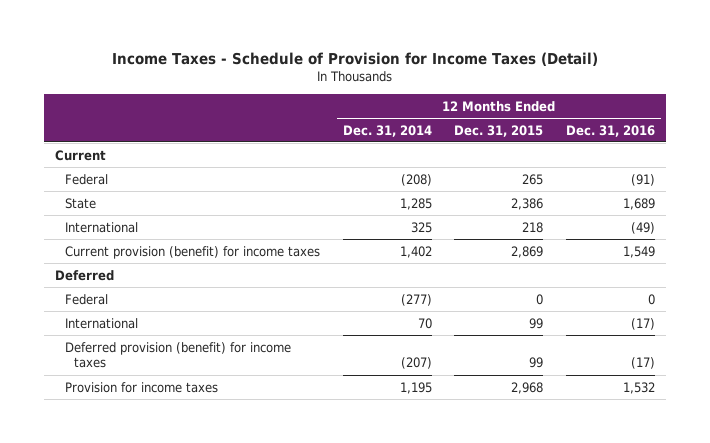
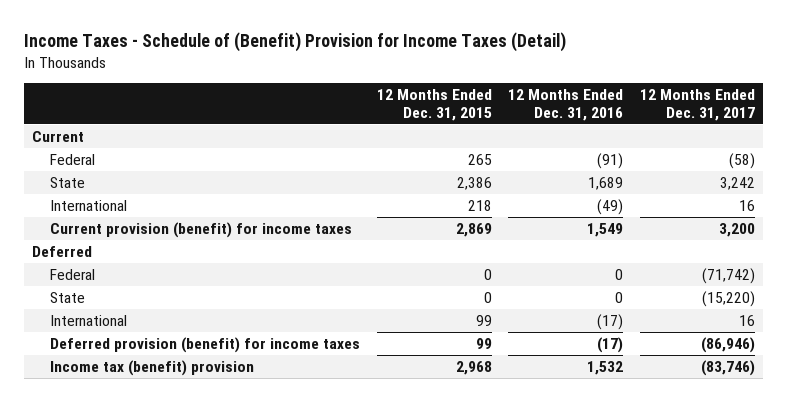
- Income Taxes - Schedule of Provision for Income Taxes (Detail)
+ Income Taxes - Schedule of (Benefit) Provision for Income Taxes (Detail)
- | 12 Months Ended Dec. 31, 2014 | 12 Months Ended Dec. 31, 2015 | 12 Months Ended Dec. 31, 2016
+ | 12 Months Ended Dec. 31, 2015 | 12 Months Ended Dec. 31, 2016 | 12 Months Ended Dec. 31, 2017
+ State | 0 | 0 | (15,220)
- Provision for income taxes | 1,195 | 2,968 | 1,532
+ Income tax (benefit) provision | 2,968 | 1,532 | (83,746)

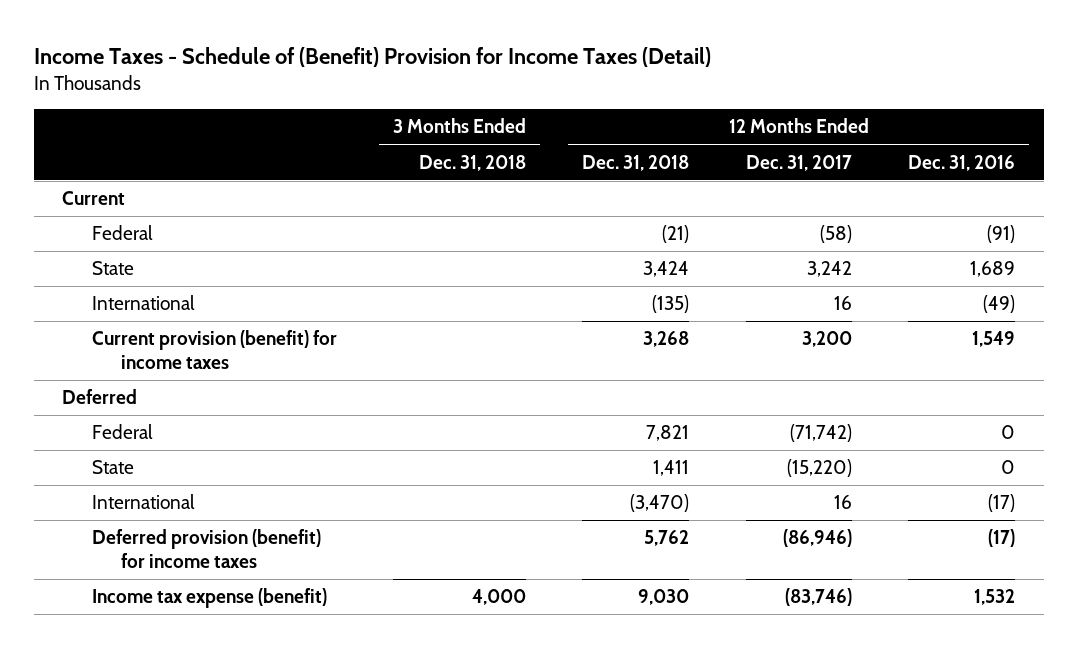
- | 12 Months Ended Dec. 31, 2015 | 12 Months Ended Dec. 31, 2016 | 12 Months Ended Dec. 31, 2017
+ | 3 Months Ended Dec. 31, 2018 | 12 Months Ended Dec. 31, 2018 | 12 Months Ended Dec. 31, 2017 | 12 Months Ended Dec. 31, 2016
- Income tax (benefit) provision | 2,968 | 1,532 | (83,746)
+ Income tax expense (benefit) | 4,000 | 9,030 | (83,746) | 1,532

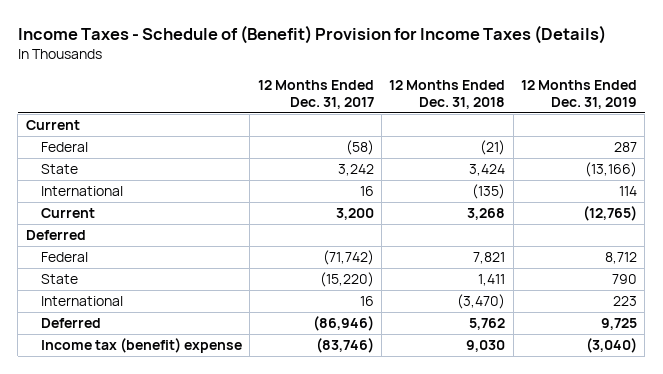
- Income Taxes - Schedule of (Benefit) Provision for Income Taxes (Detail)
+ Income Taxes - Schedule of (Benefit) Provision for Income Taxes (Details)
- | 3 Months Ended Dec. 31, 2018 | 12 Months Ended Dec. 31, 2018 | 12 Months Ended Dec. 31, 2017 | 12 Months Ended Dec. 31, 2016
+ | 12 Months Ended Dec. 31, 2017 | 12 Months Ended Dec. 31, 2018 | 12 Months Ended Dec. 31, 2019
- Current provision (benefit) for income taxes | | 3,268 | 3,200 | 1,549
+ Current | 3,200 | 3,268 | (12,765)
- Deferred provision (benefit) for income taxes | | 5,762 | (86,946) | (17)
- Income tax expense (benefit) | 4,000 | 9,030 | (83,746) | 1,532
+ Deferred | (86,946) | 5,762 | 9,725
+ Income tax (benefit) expense | (83,746) | 9,030 | (3,040)

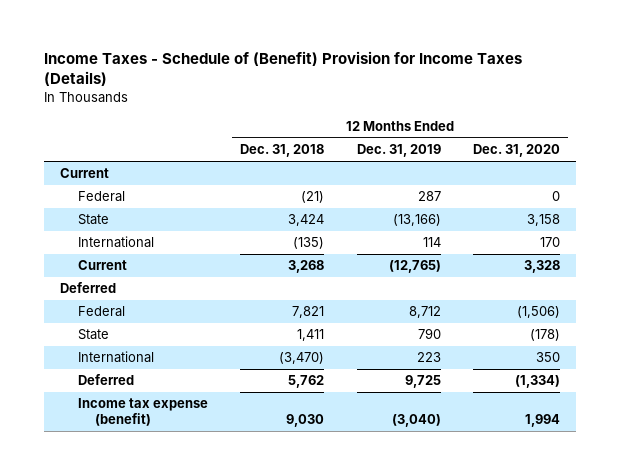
- | 12 Months Ended Dec. 31, 2017 | 12 Months Ended Dec. 31, 2018 | 12 Months Ended Dec. 31, 2019
+ | 12 Months Ended Dec. 31, 2018 | 12 Months Ended Dec. 31, 2019 | 12 Months Ended Dec. 31, 2020
- Income tax (benefit) expense | (83,746) | 9,030 | (3,040)
+ Income tax expense (benefit) | 9,030 | (3,040) | 1,994

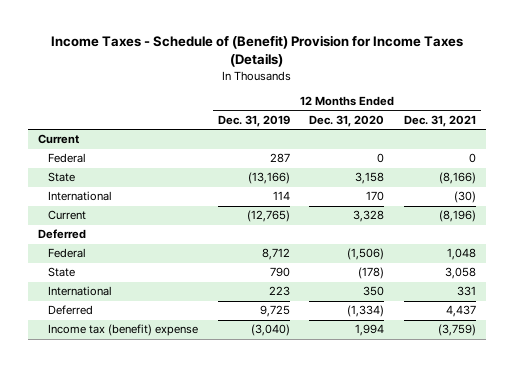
- | 12 Months Ended Dec. 31, 2018 | 12 Months Ended Dec. 31, 2019 | 12 Months Ended Dec. 31, 2020
+ | 12 Months Ended Dec. 31, 2019 | 12 Months Ended Dec. 31, 2020 | 12 Months Ended Dec. 31, 2021
- Income tax expense (benefit) | 9,030 | (3,040) | 1,994
+ Income tax (benefit) expense | (3,040) | 1,994 | (3,759)

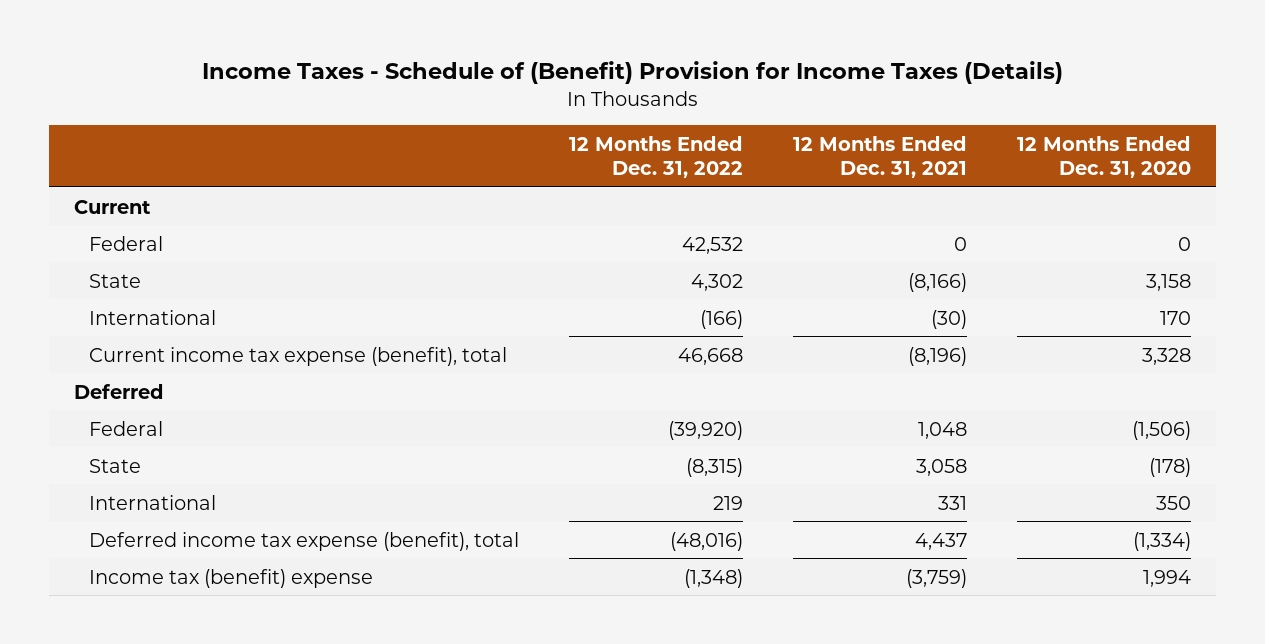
- | 12 Months Ended Dec. 31, 2019 | 12 Months Ended Dec. 31, 2020 | 12 Months Ended Dec. 31, 2021
+ | 12 Months Ended Dec. 31, 2022 | 12 Months Ended Dec. 31, 2021 | 12 Months Ended Dec. 31, 2020
- Current | (12,765) | 3,328 | (8,196)
+ Current income tax expense (benefit), total | 46,668 | (8,196) | 3,328
- Deferred | 9,725 | (1,334) | 4,437
+ Deferred income tax expense (benefit), total | (48,016) | 4,437 | (1,334)

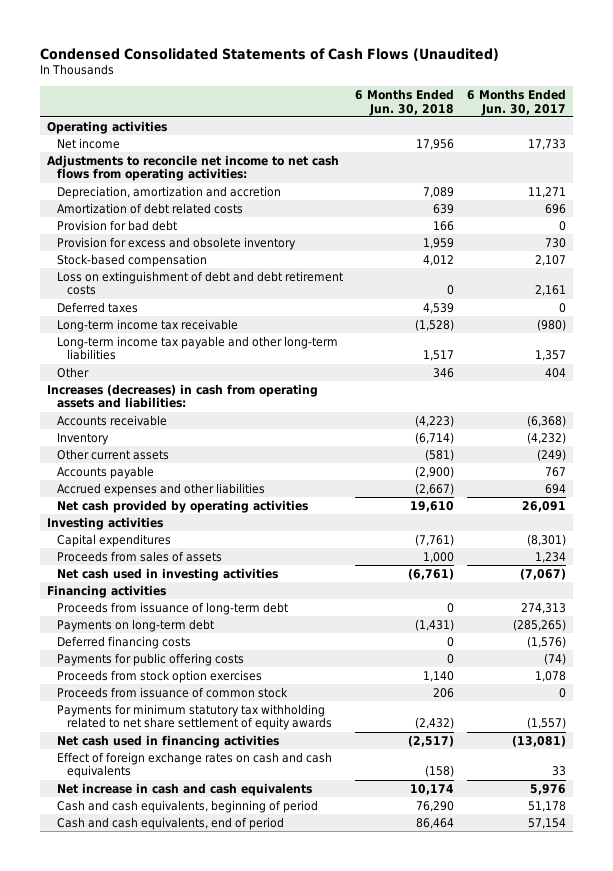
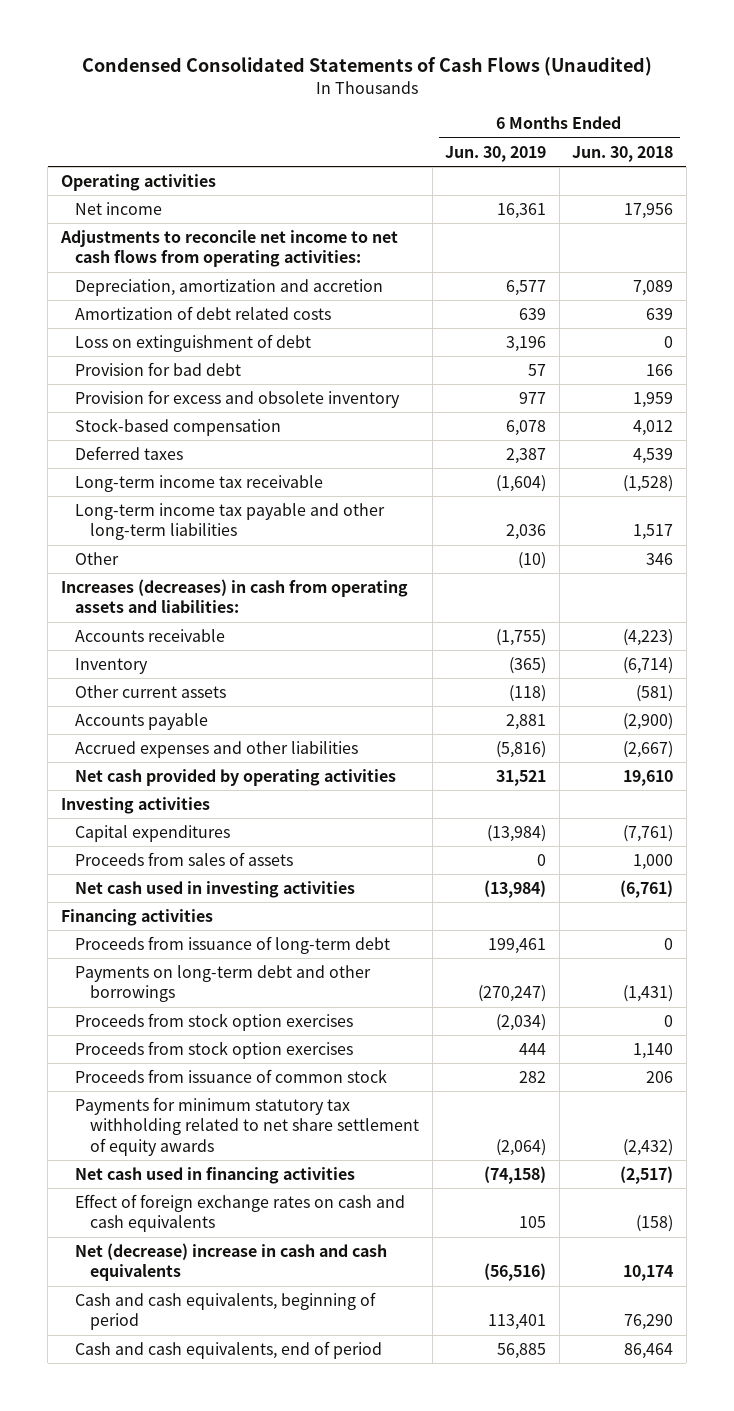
- | 6 Months Ended Jun. 30, 2018 | 6 Months Ended Jun. 30, 2017
+ | 6 Months Ended Jun. 30, 2019 | 6 Months Ended Jun. 30, 2018
+ Loss on extinguishment of debt | 3,196 | 0
- Loss on extinguishment of debt and debt retirement costs | 0 | 2,161
- Payments on long-term debt | (1,431) | (285,265)
- Deferred financing costs | 0 | (1,576)
- Payments for public offering costs | 0 | (74)
+ Payments on long-term debt and other borrowings | (270,247) | (1,431)
+ Proceeds from stock option exercises | (2,034) | 0
- Net increase in cash and cash equivalents | 10,174 | 5,976
+ Net (decrease) increase in cash and cash equivalents | (56,516) | 10,174

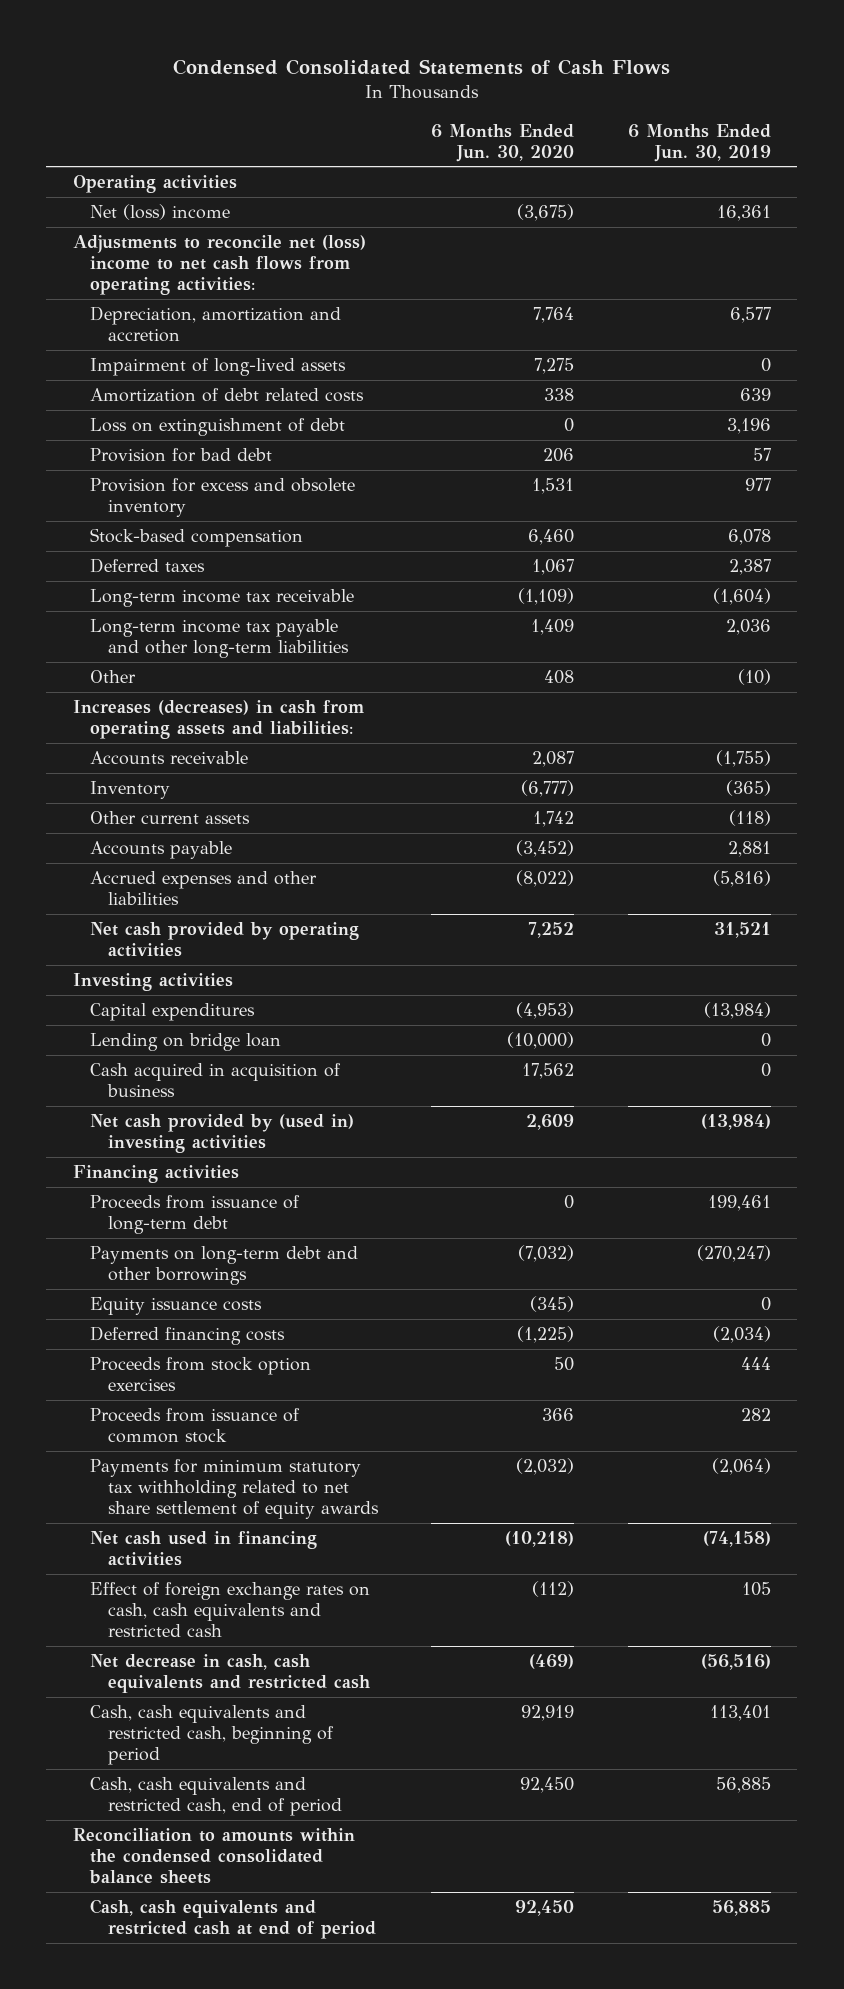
- Condensed Consolidated Statements of Cash Flows (Unaudited)
+ Condensed Consolidated Statements of Cash Flows
- | 6 Months Ended Jun. 30, 2019 | 6 Months Ended Jun. 30, 2018
+ | 6 Months Ended Jun. 30, 2020 | 6 Months Ended Jun. 30, 2019
- Net income | 16,361 | 17,956
- Adjustments to reconcile net income to net cash flows from operating activities:
+ Net (loss) income | (3,675) | 16,361
+ Adjustments to reconcile net (loss) income to net cash flows from operating activities:
+ Impairment of long-lived assets | 7,275 | 0
- Proceeds from sales of assets | 0 | 1,000
- Net cash used in investing activities | (13,984) | (6,761)
+ Lending on bridge loan | (10,000) | 0
+ Cash acquired in acquisition of business | 17,562 | 0
+ Net cash provided by (used in) investing activities | 2,609 | (13,984)
- Proceeds from stock option exercises | (2,034) | 0
+ Equity issuance costs | (345) | 0
+ Deferred financing costs | (1,225) | (2,034)
- Effect of foreign exchange rates on cash and cash equivalents | 105 | (158)
- Net (decrease) increase in cash and cash equivalents | (56,516) | 10,174
- Cash and cash equivalents, beginning of period | 113,401 | 76,290
- Cash and cash equivalents, end of period | 56,885 | 86,464
+ Effect of foreign exchange rates on cash, cash equivalents and restricted cash | (112) | 105
+ Net decrease in cash, cash equivalents and restricted cash | (469) | (56,516)
+ Cash, cash equivalents and restricted cash, beginning of period | 92,919 | 113,401
+ Cash, cash equivalents and restricted cash, end of period | 92,450 | 56,885
+ Reconciliation to amounts within the condensed consolidated balance sheets
+ Cash, cash equivalents and restricted cash at end of period | 92,450 | 56,885

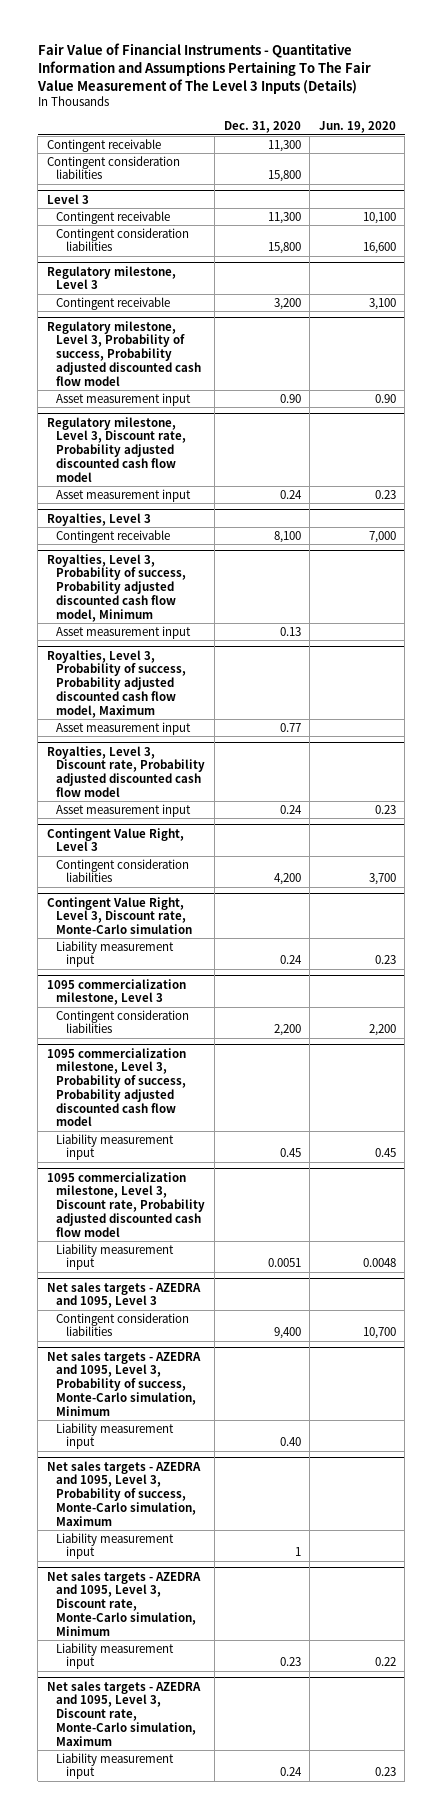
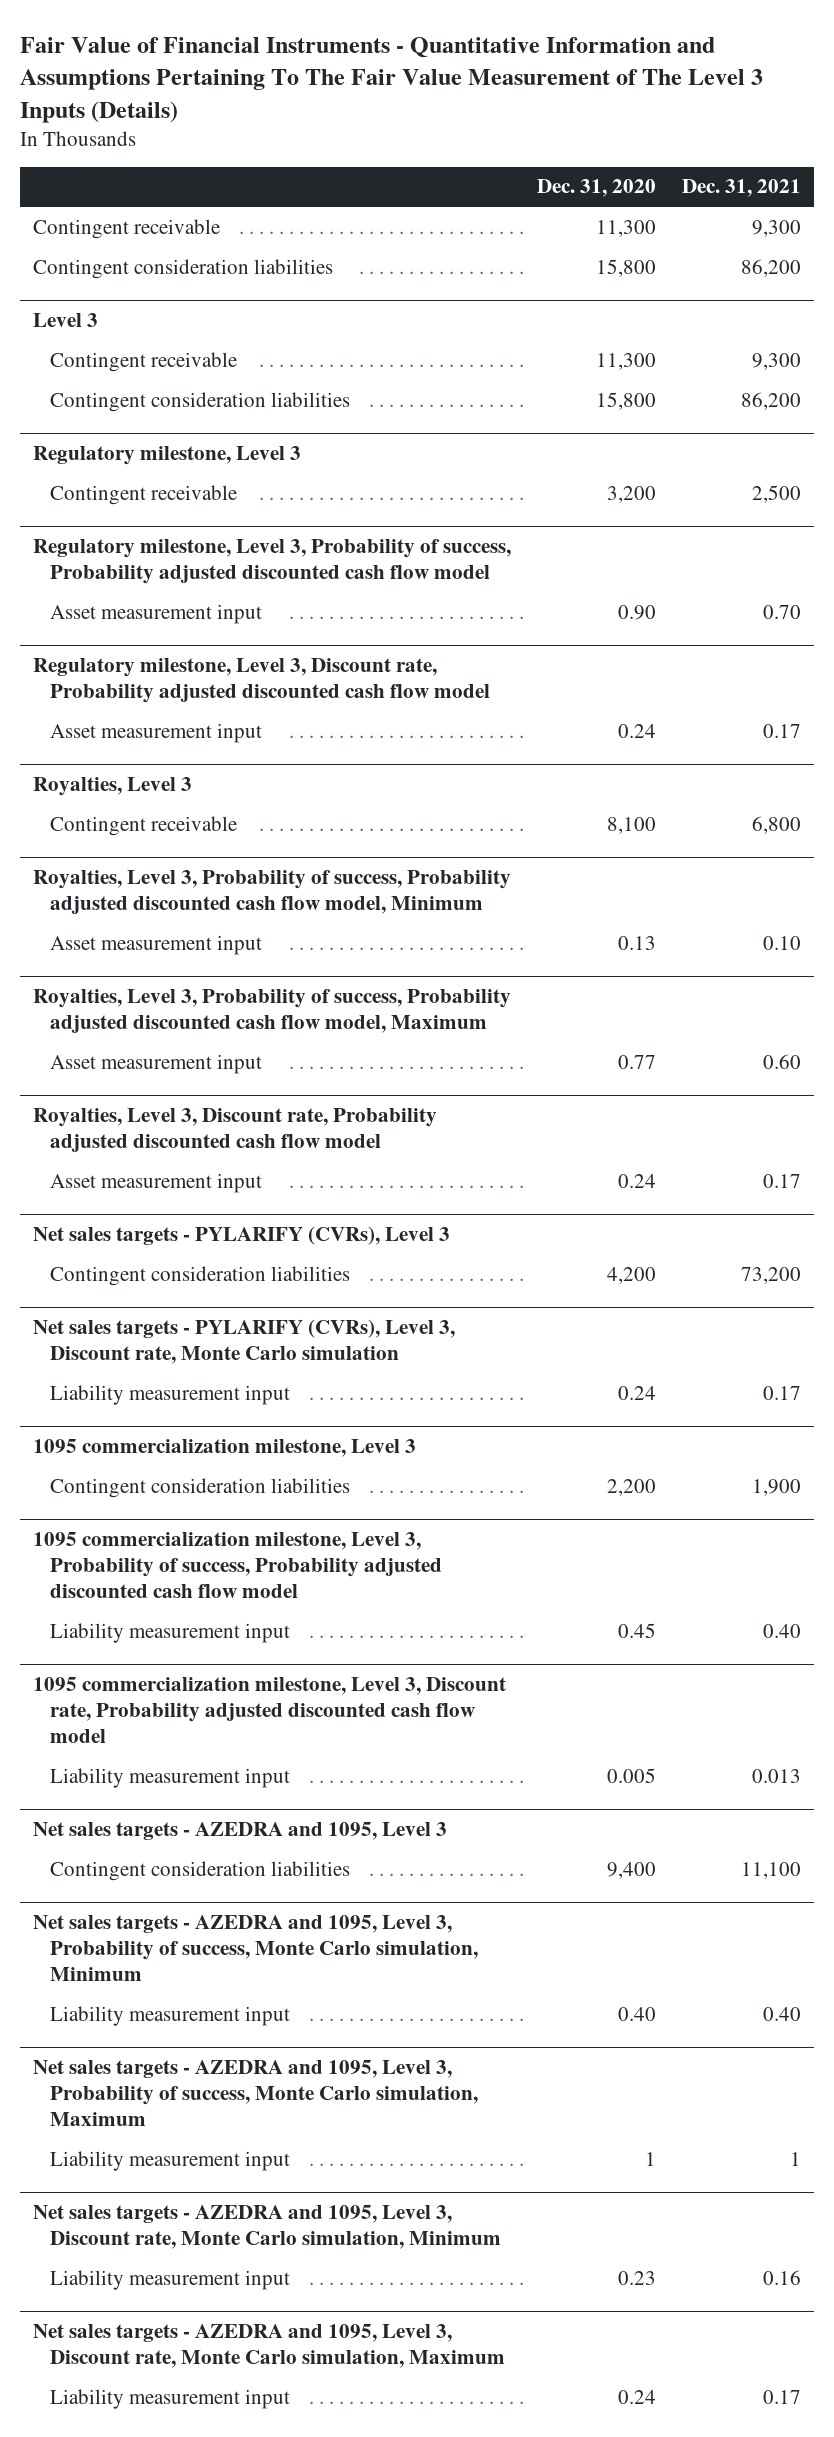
- | Dec. 31, 2020 | Jun. 19, 2020
+ | Dec. 31, 2020 | Dec. 31, 2021
- Contingent Value Right, Level 3
+ Net sales targets - PYLARIFY (CVRs), Level 3
- Contingent Value Right, Level 3, Discount rate, Monte-Carlo simulation
+ Net sales targets - PYLARIFY (CVRs), Level 3, Discount rate, Monte Carlo simulation
@ 1095 commercialization milestone, Level 3, Discount rate, Probability adjusted discounted cash flow model
- Liability measurement input | 0.0051 | 0.0048
+ Liability measurement input | 0.005 | 0.013
- Net sales targets - AZEDRA and 1095, Level 3, Probability of success, Monte-Carlo simulation, Minimum
+ Net sales targets - AZEDRA and 1095, Level 3, Probability of success, Monte Carlo simulation, Minimum
- Net sales targets - AZEDRA and 1095, Level 3, Probability of success, Monte-Carlo simulation, Maximum
+ Net sales targets - AZEDRA and 1095, Level 3, Probability of success, Monte Carlo simulation, Maximum
- Net sales targets - AZEDRA and 1095, Level 3, Discount rate, Monte-Carlo simulation, Minimum
+ Net sales targets - AZEDRA and 1095, Level 3, Discount rate, Monte Carlo simulation, Minimum
- Net sales targets - AZEDRA and 1095, Level 3, Discount rate, Monte-Carlo simulation, Maximum
+ Net sales targets - AZEDRA and 1095, Level 3, Discount rate, Monte Carlo simulation, Maximum

